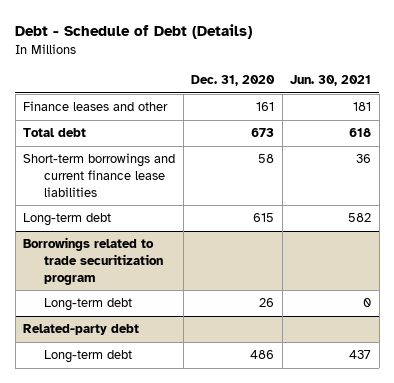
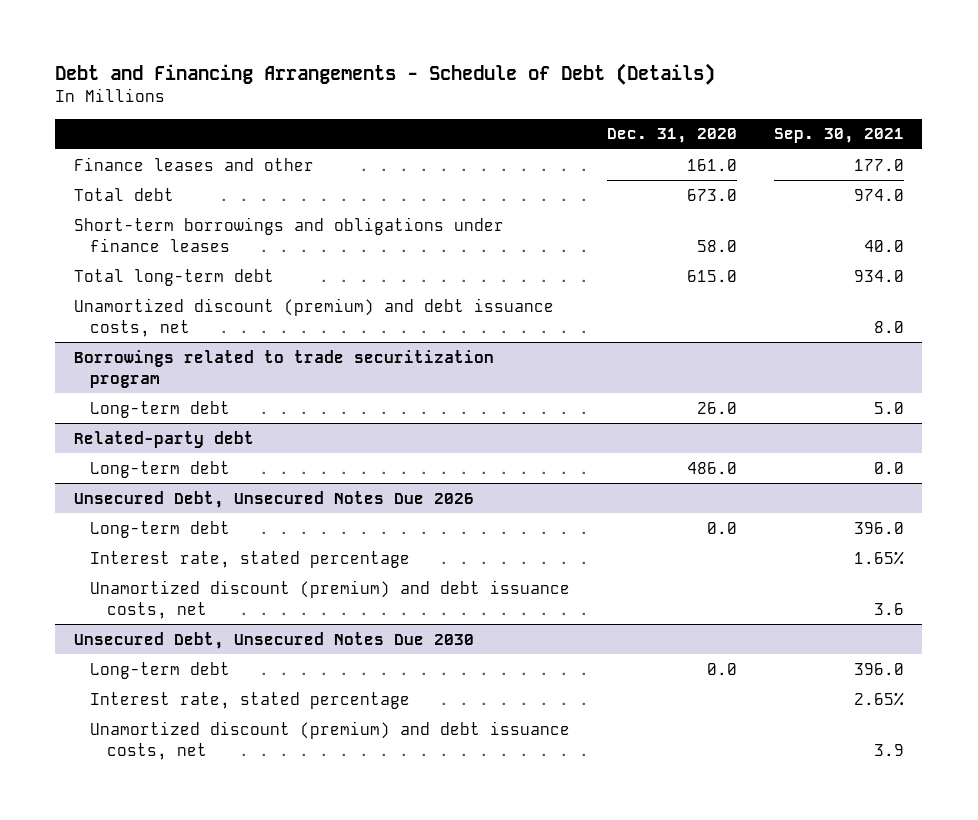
- Debt - Schedule of Debt (Details)
+ Debt and Financing Arrangements - Schedule of Debt (Details)
- | Dec. 31, 2020 | Jun. 30, 2021
+ | Dec. 31, 2020 | Sep. 30, 2021
- Finance leases and other | 161 | 181
- Total debt | 673 | 618
- Short-term borrowings and current finance lease liabilities | 58 | 36
- Long-term debt | 615 | 582
+ Finance leases and other | 161.0 | 177.0
+ Total debt | 673.0 | 974.0
+ Short-term borrowings and obligations under finance leases | 58.0 | 40.0
+ Total long-term debt | 615.0 | 934.0
+ Unamortized discount (premium) and debt issuance costs, net | | 8.0
@ Borrowings related to trade securitization program
- Long-term debt | 26 | 0
+ Long-term debt | 26.0 | 5.0
@ Related-party debt
- Long-term debt | 486 | 437
+ Long-term debt | 486.0 | 0.0
+ Unsecured Debt, Unsecured Notes Due 2026
+ Long-term debt | 0.0 | 396.0
+ Interest rate, stated percentage | | 1.65%
+ Unamortized discount (premium) and debt issuance costs, net | | 3.6
+ Unsecured Debt, Unsecured Notes Due 2030
+ Long-term debt | 0.0 | 396.0
+ Interest rate, stated percentage | | 2.65%
+ Unamortized discount (premium) and debt issuance costs, net | | 3.9

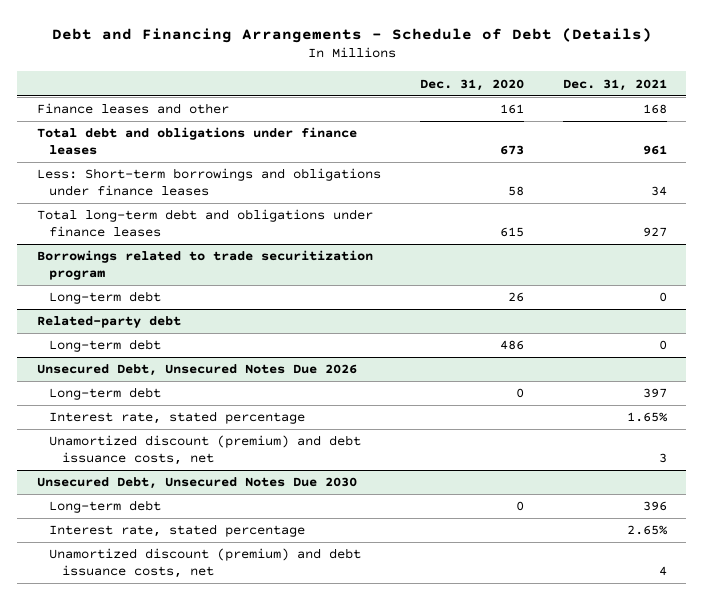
- | Dec. 31, 2020 | Sep. 30, 2021
+ | Dec. 31, 2020 | Dec. 31, 2021
- Finance leases and other | 161.0 | 177.0
- Total debt | 673.0 | 974.0
- Short-term borrowings and obligations under finance leases | 58.0 | 40.0
- Total long-term debt | 615.0 | 934.0
- Unamortized discount (premium) and debt issuance costs, net | | 8.0
+ Finance leases and other | 161 | 168
+ Total debt and obligations under finance leases | 673 | 961
+ Less: Short-term borrowings and obligations under finance leases | 58 | 34
+ Total long-term debt and obligations under finance leases | 615 | 927
@ Borrowings related to trade securitization program
- Long-term debt | 26.0 | 5.0
+ Long-term debt | 26 | 0
@ Related-party debt
- Long-term debt | 486.0 | 0.0
+ Long-term debt | 486 | 0
@ Unsecured Debt, Unsecured Notes Due 2026
- Long-term debt | 0.0 | 396.0
+ Long-term debt | 0 | 397
@ Unsecured Debt, Unsecured Notes Due 2030
- Long-term debt | 0.0 | 396.0
+ Long-term debt | 0 | 396

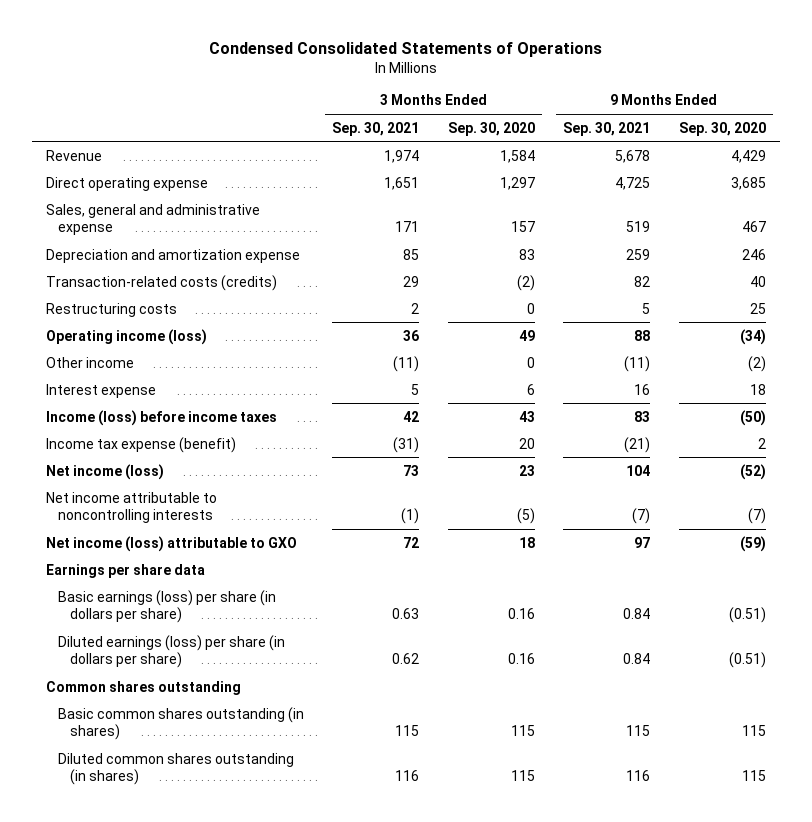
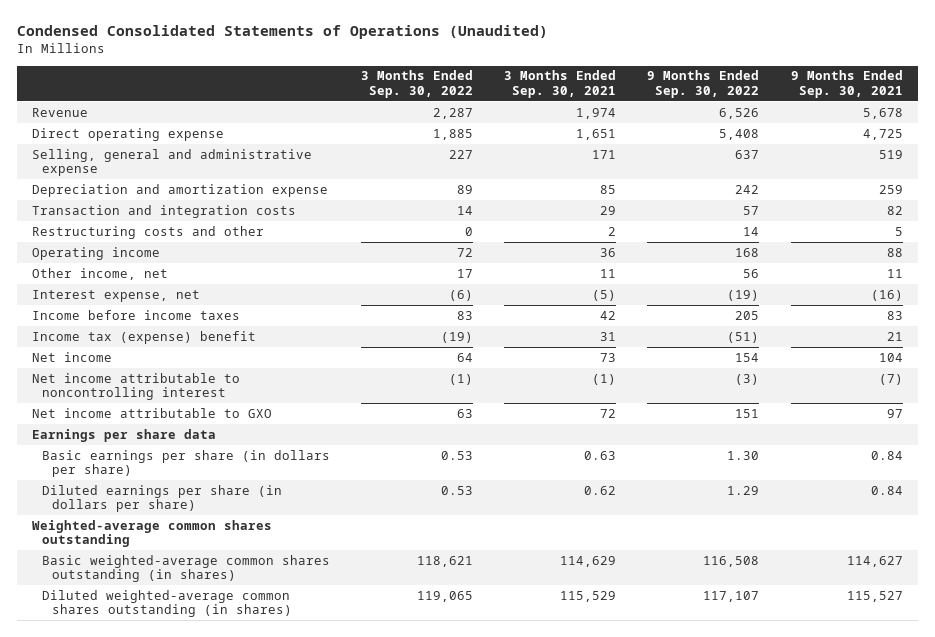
- Condensed Consolidated Statements of Operations
+ Condensed Consolidated Statements of Operations (Unaudited)
- | 3 Months Ended Sep. 30, 2021 | 3 Months Ended Sep. 30, 2020 | 9 Months Ended Sep. 30, 2021 | 9 Months Ended Sep. 30, 2020
+ | 3 Months Ended Sep. 30, 2022 | 3 Months Ended Sep. 30, 2021 | 9 Months Ended Sep. 30, 2022 | 9 Months Ended Sep. 30, 2021
- Sales, general and administrative expense | 171 | 157 | 519 | 467
+ Selling, general and administrative expense | 227 | 171 | 637 | 519
- Transaction-related costs (credits) | 29 | (2) | 82 | 40
- Restructuring costs | 2 | 0 | 5 | 25
- Operating income (loss) | 36 | 49 | 88 | (34)
- Other income | (11) | 0 | (11) | (2)
- Interest expense | 5 | 6 | 16 | 18
- Income (loss) before income taxes | 42 | 43 | 83 | (50)
- Income tax expense (benefit) | (31) | 20 | (21) | 2
- Net income (loss) | 73 | 23 | 104 | (52)
- Net income attributable to noncontrolling interests | (1) | (5) | (7) | (7)
- Net income (loss) attributable to GXO | 72 | 18 | 97 | (59)
+ Transaction and integration costs | 14 | 29 | 57 | 82
+ Restructuring costs and other | 0 | 2 | 14 | 5
+ Operating income | 72 | 36 | 168 | 88
+ Other income, net | 17 | 11 | 56 | 11
+ Interest expense, net | (6) | (5) | (19) | (16)
+ Income before income taxes | 83 | 42 | 205 | 83
+ Income tax (expense) benefit | (19) | 31 | (51) | 21
+ Net income | 64 | 73 | 154 | 104
+ Net income attributable to noncontrolling interest | (1) | (1) | (3) | (7)
+ Net income attributable to GXO | 63 | 72 | 151 | 97
- Basic earnings (loss) per share (in dollars per share) | 0.63 | 0.16 | 0.84 | (0.51)
- Diluted earnings (loss) per share (in dollars per share) | 0.62 | 0.16 | 0.84 | (0.51)
- Common shares outstanding
- Basic common shares outstanding (in shares) | 115 | 115 | 115 | 115
- Diluted common shares outstanding (in shares) | 116 | 115 | 116 | 115
+ Basic earnings per share (in dollars per share) | 0.53 | 0.63 | 1.30 | 0.84
+ Diluted earnings per share (in dollars per share) | 0.53 | 0.62 | 1.29 | 0.84
+ Weighted-average common shares outstanding
+ Basic weighted-average common shares outstanding (in shares) | 118,621 | 114,629 | 116,508 | 114,627
+ Diluted weighted-average common shares outstanding (in shares) | 119,065 | 115,529 | 117,107 | 115,527

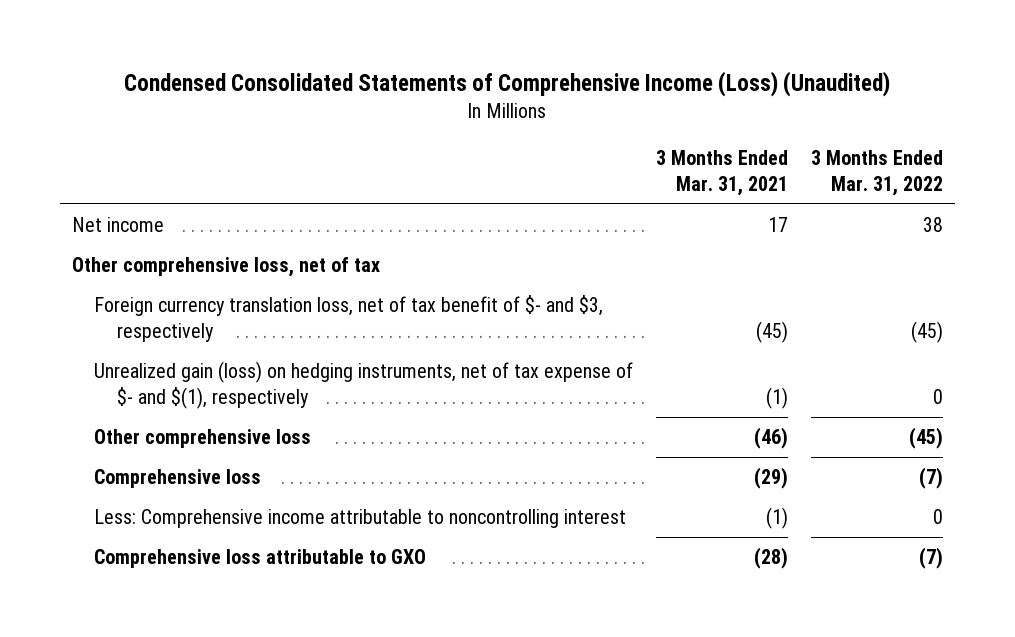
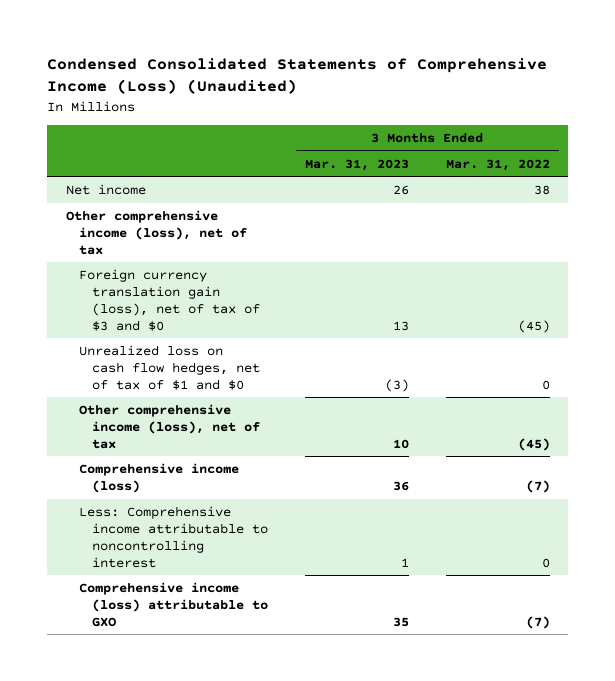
- | 3 Months Ended Mar. 31, 2021 | 3 Months Ended Mar. 31, 2022
+ | 3 Months Ended Mar. 31, 2023 | 3 Months Ended Mar. 31, 2022
- Other comprehensive loss, net of tax
- Foreign currency translation loss, net of tax benefit of $- and $3, respectively | (45) | (45)
- Unrealized gain (loss) on hedging instruments, net of tax expense of $- and $(1), respectively | (1) | 0
- Other comprehensive loss | (46) | (45)
- Comprehensive loss | (29) | (7)
+ Other comprehensive income (loss), net of tax
+ Foreign currency translation gain (loss), net of tax of $3 and $0 | 13 | (45)
+ Unrealized loss on cash flow hedges, net of tax of $1 and $0 | (3) | 0
+ Other comprehensive income (loss), net of tax | 10 | (45)
+ Comprehensive income (loss) | 36 | (7)
- Comprehensive loss attributable to GXO | (28) | (7)
+ Comprehensive income (loss) attributable to GXO | 35 | (7)

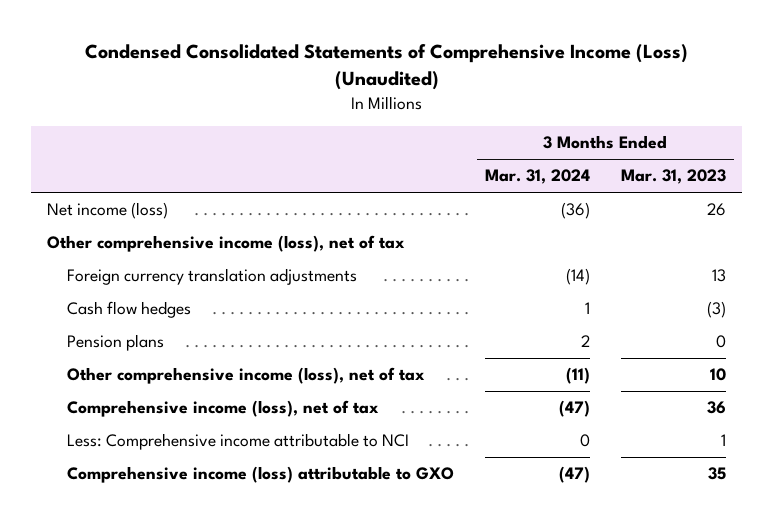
- | 3 Months Ended Mar. 31, 2023 | 3 Months Ended Mar. 31, 2022
+ | 3 Months Ended Mar. 31, 2024 | 3 Months Ended Mar. 31, 2023
- Net income | 26 | 38
+ Net income (loss) | (36) | 26
- Foreign currency translation gain (loss), net of tax of $3 and $0 | 13 | (45)
- Unrealized loss on cash flow hedges, net of tax of $1 and $0 | (3) | 0
+ Foreign currency translation adjustments | (14) | 13
+ Cash flow hedges | 1 | (3)
+ Pension plans | 2 | 0
- Comprehensive income (loss) | 36 | (7)
- Less: Comprehensive income attributable to noncontrolling interest | 1 | 0
+ Comprehensive income (loss), net of tax | (47) | 36
+ Less: Comprehensive income attributable to NCI | 0 | 1

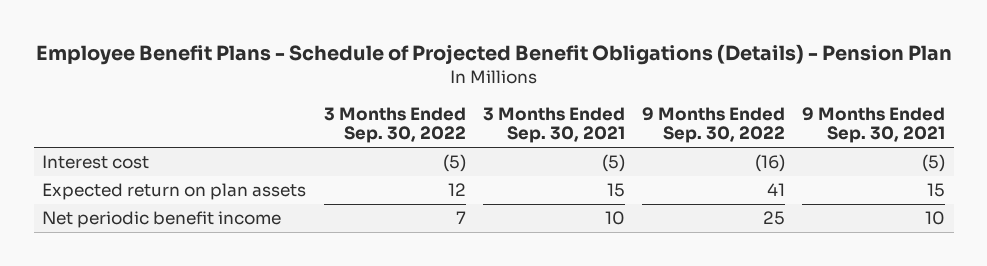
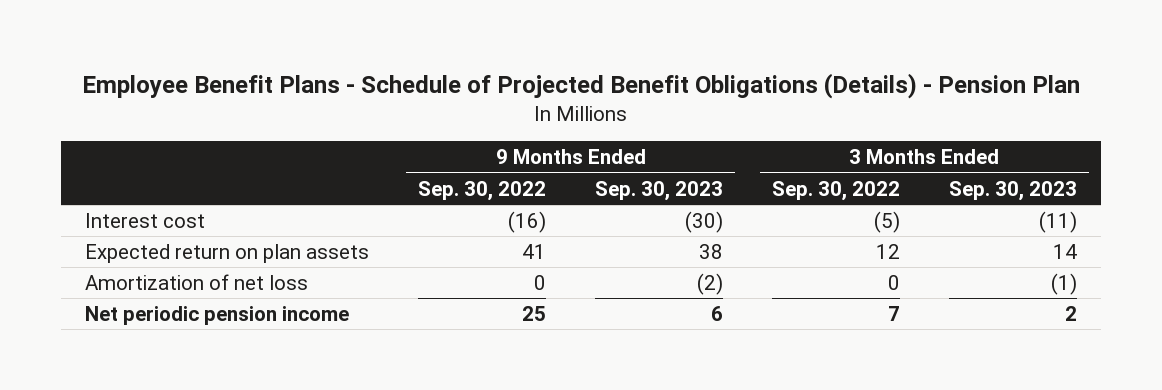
- | 3 Months Ended Sep. 30, 2022 | 3 Months Ended Sep. 30, 2021 | 9 Months Ended Sep. 30, 2022 | 9 Months Ended Sep. 30, 2021
+ | 9 Months Ended Sep. 30, 2022 | 9 Months Ended Sep. 30, 2023 | 3 Months Ended Sep. 30, 2022 | 3 Months Ended Sep. 30, 2023
- Net periodic benefit income | 7 | 10 | 25 | 10
+ Amortization of net loss | 0 | (2) | 0 | (1)
+ Net periodic pension income | 25 | 6 | 7 | 2

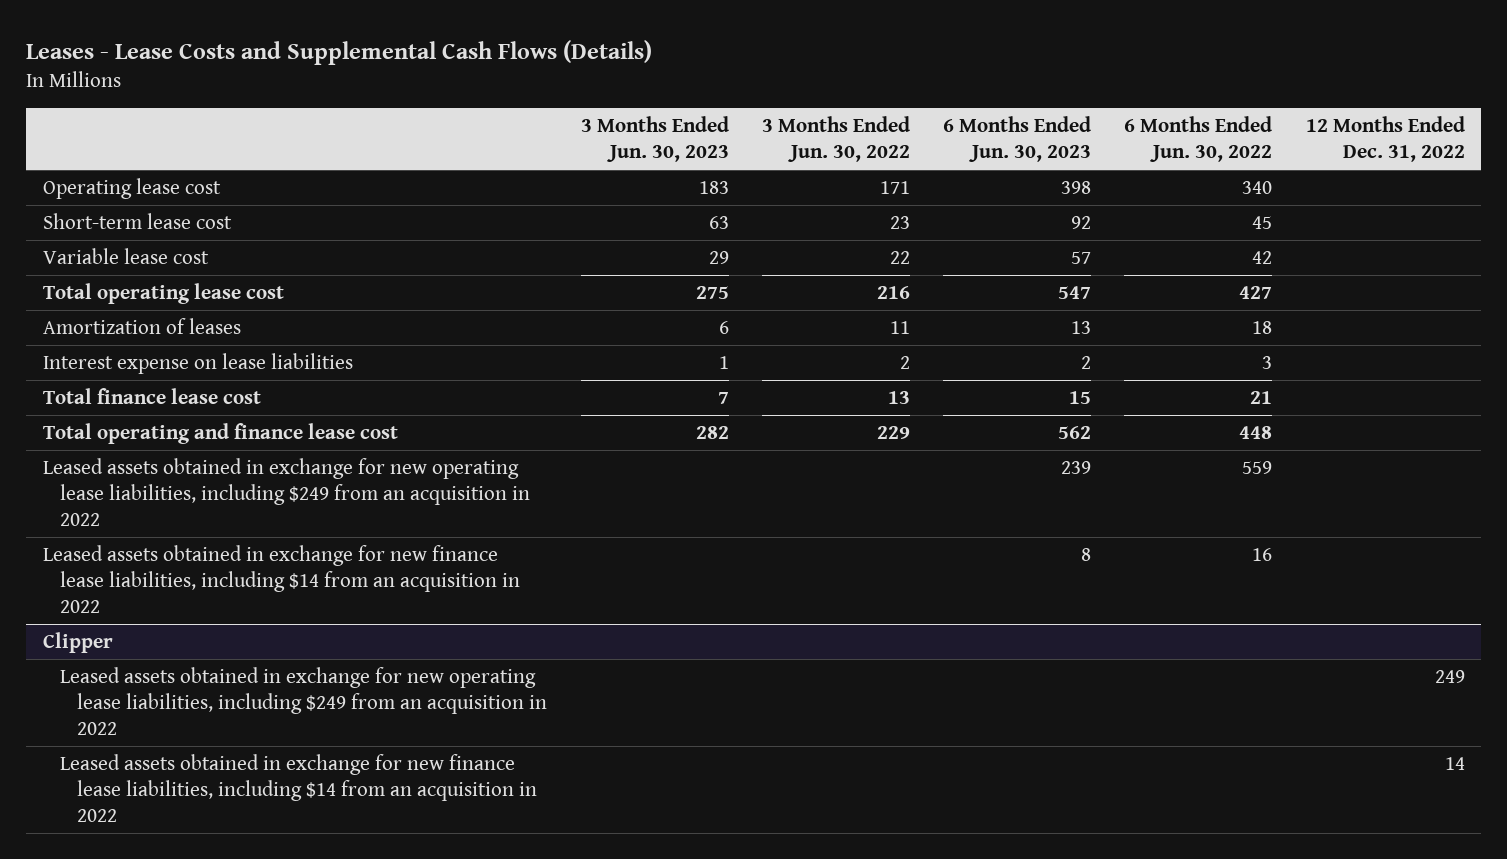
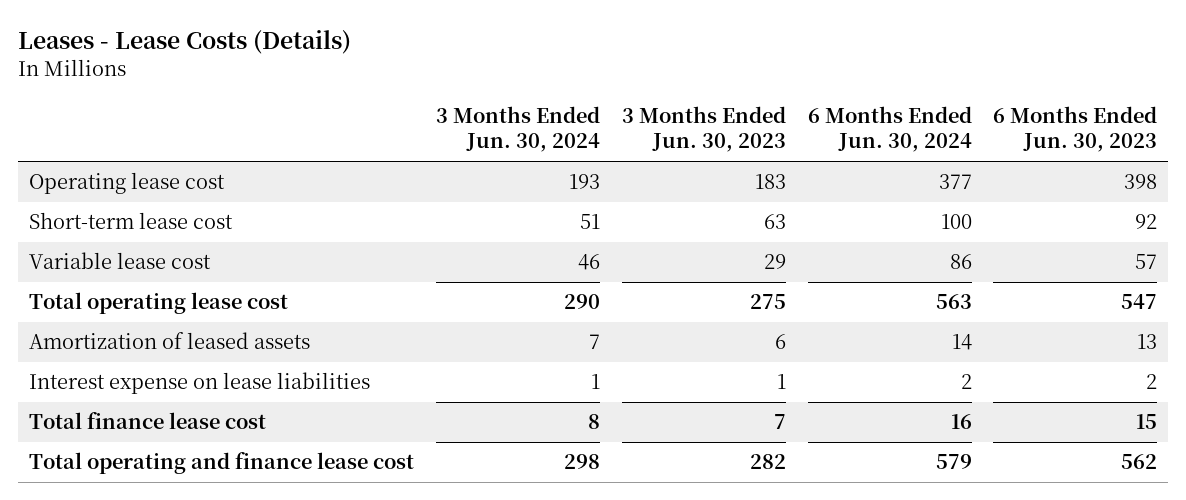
- Leases - Lease Costs and Supplemental Cash Flows (Details)
+ Leases - Lease Costs (Details)
- | 3 Months Ended Jun. 30, 2023 | 3 Months Ended Jun. 30, 2022 | 6 Months Ended Jun. 30, 2023 | 6 Months Ended Jun. 30, 2022 | 12 Months Ended Dec. 31, 2022
+ | 3 Months Ended Jun. 30, 2024 | 3 Months Ended Jun. 30, 2023 | 6 Months Ended Jun. 30, 2024 | 6 Months Ended Jun. 30, 2023
- Amortization of leases | 6 | 11 | 13 | 18 |
+ Amortization of leased assets | 7 | 6 | 14 | 13
- Leased assets obtained in exchange for new operating lease liabilities, including $249 from an acquisition in 2022 | | | 239 | 559 |
- Leased assets obtained in exchange for new finance lease liabilities, including $14 from an acquisition in 2022 | | | 8 | 16 |
- Clipper
- Leased assets obtained in exchange for new operating lease liabilities, including $249 from an acquisition in 2022 | | | | | 249
- Leased assets obtained in exchange for new finance lease liabilities, including $14 from an acquisition in 2022 | | | | | 14

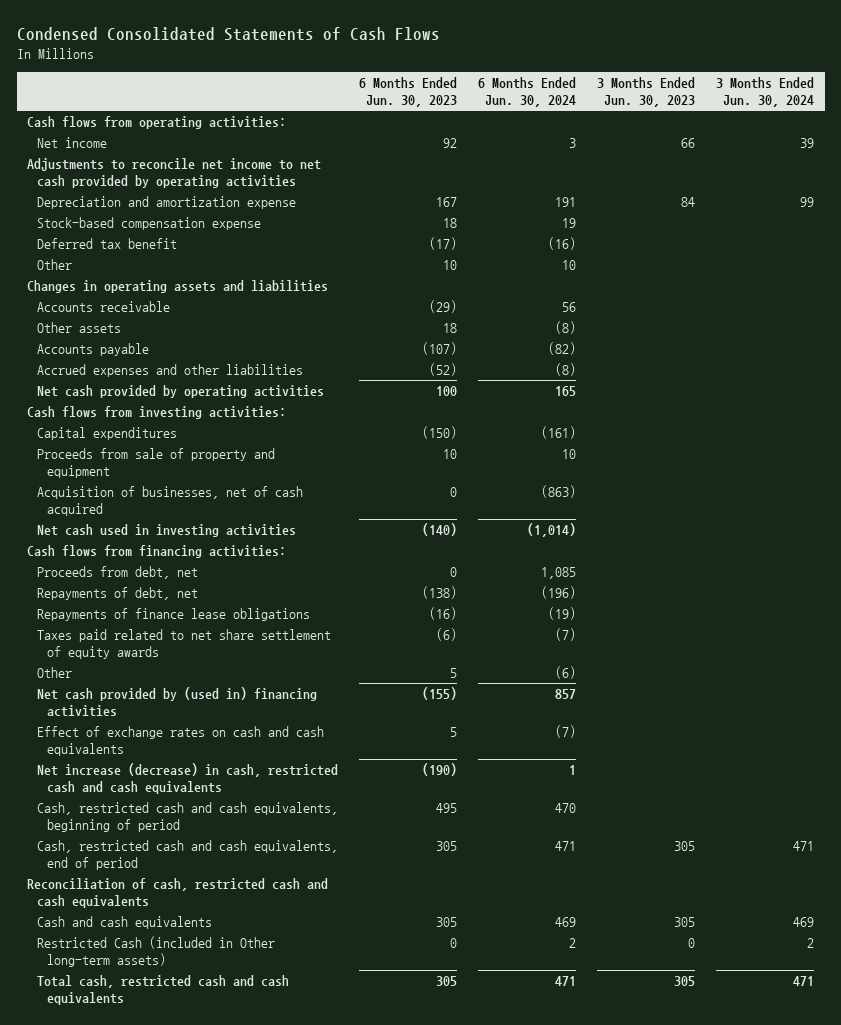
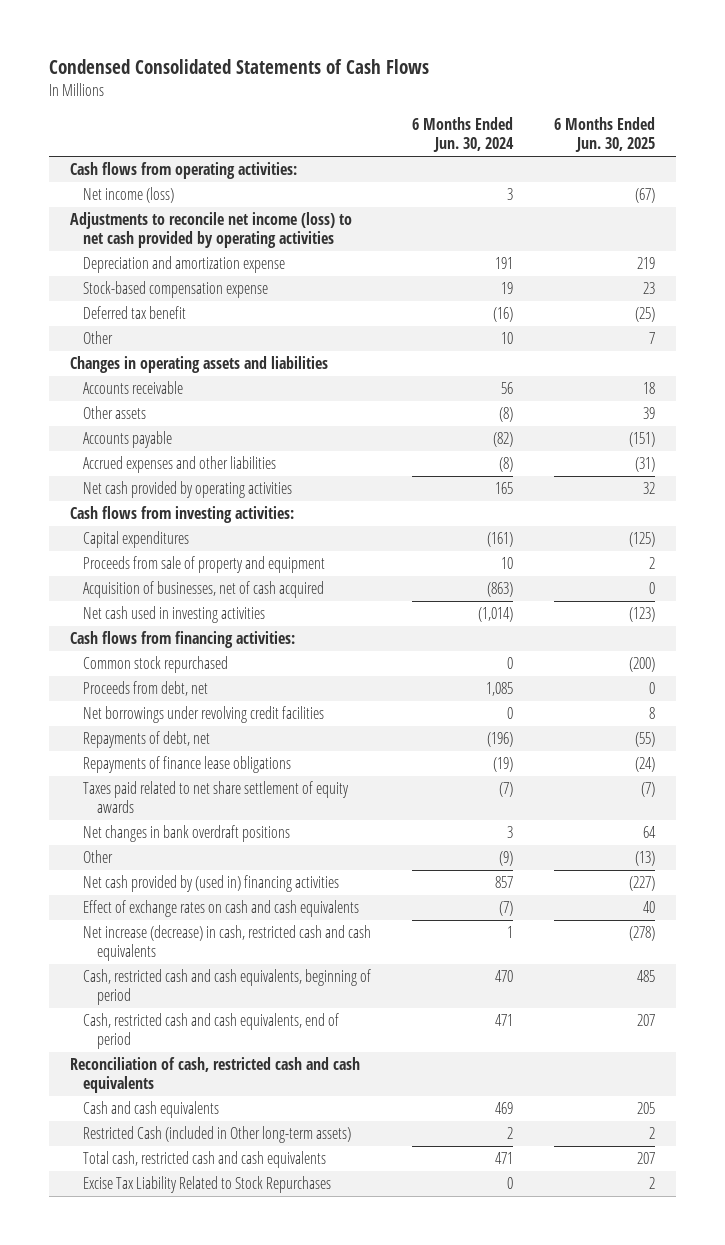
- | 6 Months Ended Jun. 30, 2023 | 6 Months Ended Jun. 30, 2024 | 3 Months Ended Jun. 30, 2023 | 3 Months Ended Jun. 30, 2024
+ | 6 Months Ended Jun. 30, 2024 | 6 Months Ended Jun. 30, 2025
- Net income | 92 | 3 | 66 | 39
- Adjustments to reconcile net income to net cash provided by operating activities
+ Net income (loss) | 3 | (67)
+ Adjustments to reconcile net income (loss) to net cash provided by operating activities
+ Common stock repurchased | 0 | (200)
+ Net borrowings under revolving credit facilities | 0 | 8
- Other | 5 | (6) | |
+ Net changes in bank overdraft positions | 3 | 64
+ Other | (9) | (13)
+ Excise Tax Liability Related to Stock Repurchases | 0 | 2

